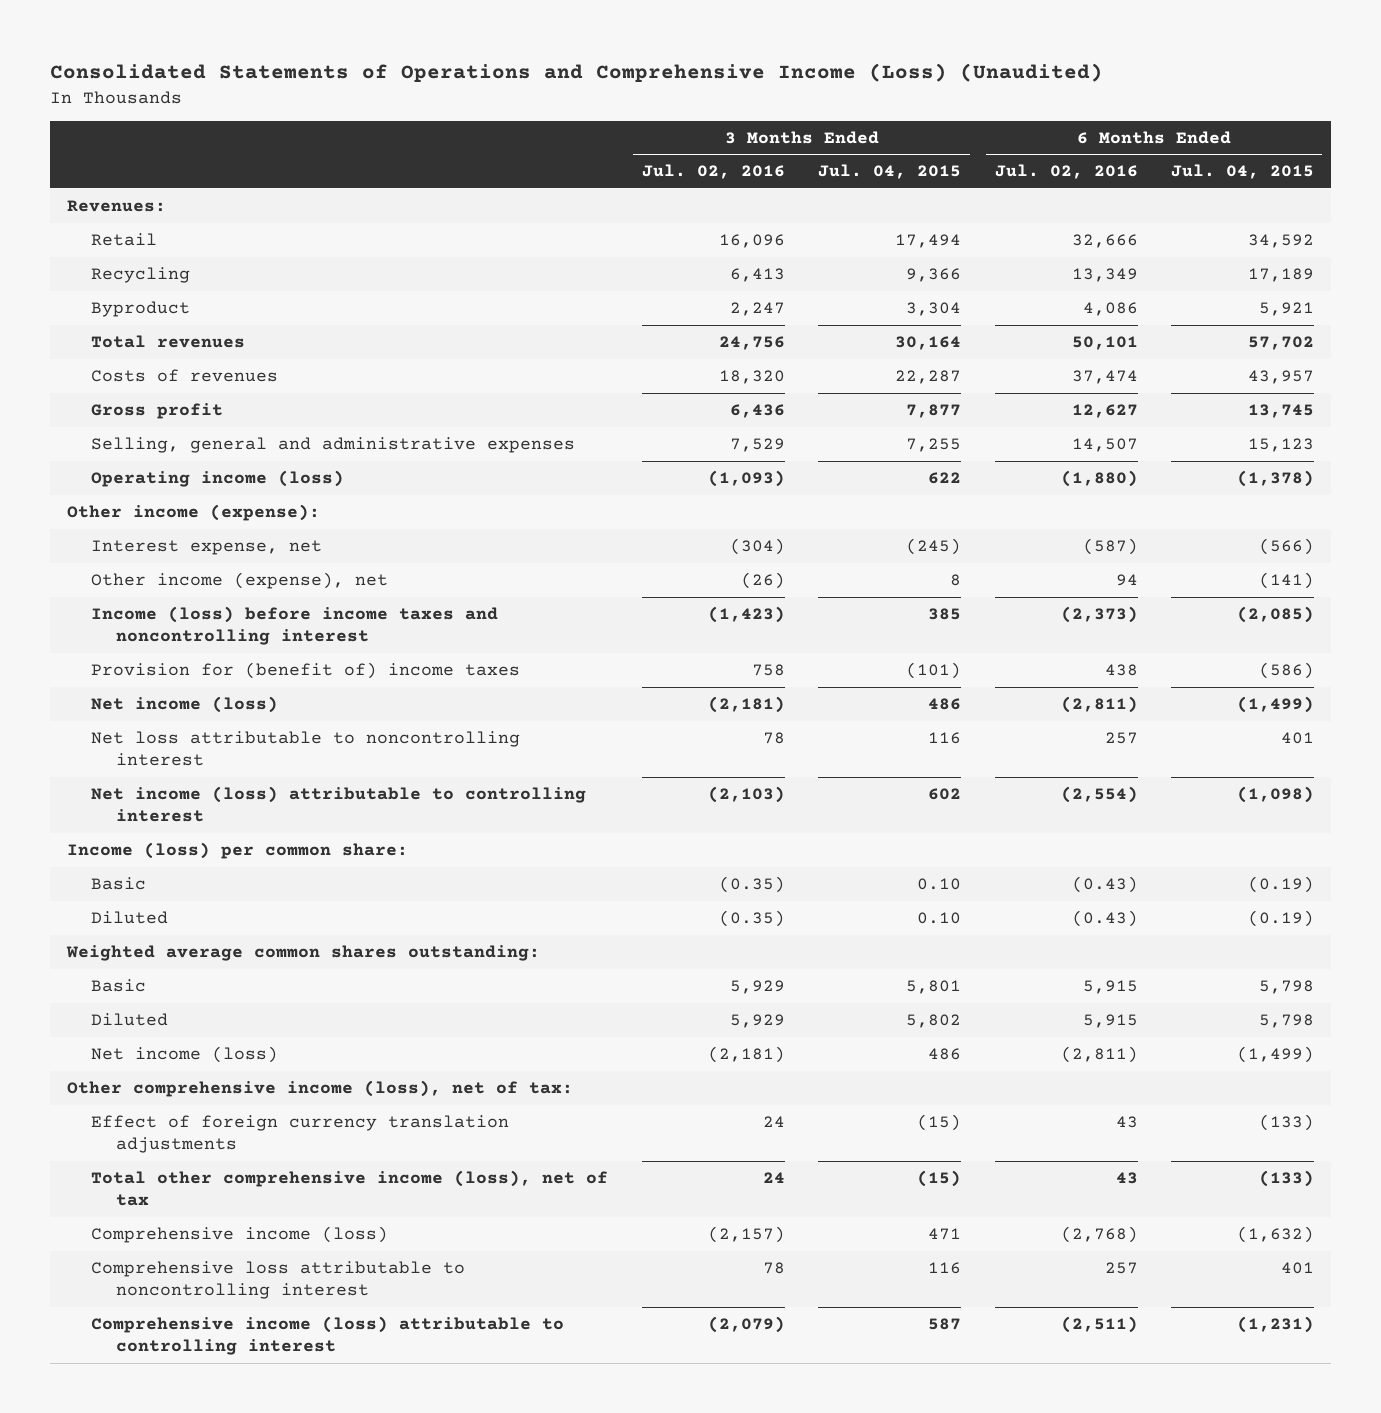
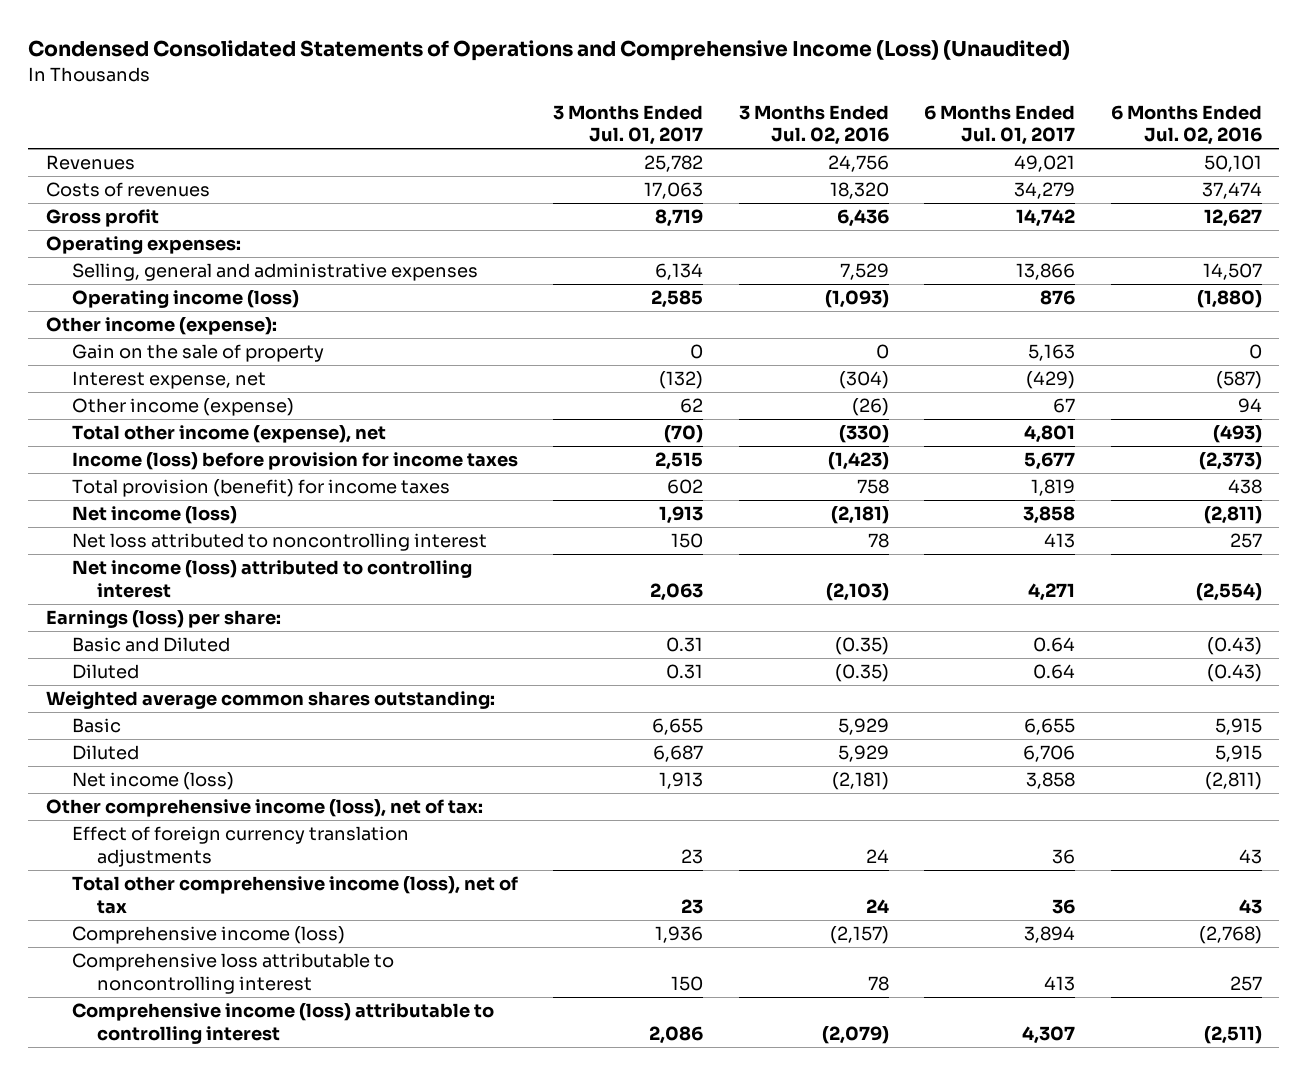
- Consolidated Statements of Operations and Comprehensive Income (Loss) (Unaudited)
+ Condensed Consolidated Statements of Operations and Comprehensive Income (Loss) (Unaudited)
- | 3 Months Ended Jul. 02, 2016 | 3 Months Ended Jul. 04, 2015 | 6 Months Ended Jul. 02, 2016 | 6 Months Ended Jul. 04, 2015
+ | 3 Months Ended Jul. 01, 2017 | 3 Months Ended Jul. 02, 2016 | 6 Months Ended Jul. 01, 2017 | 6 Months Ended Jul. 02, 2016
- Revenues:
- Retail | 16,096 | 17,494 | 32,666 | 34,592
- Recycling | 6,413 | 9,366 | 13,349 | 17,189
- Byproduct | 2,247 | 3,304 | 4,086 | 5,921
- Total revenues | 24,756 | 30,164 | 50,101 | 57,702
+ Revenues | 25,782 | 24,756 | 49,021 | 50,101
+ Operating expenses:
+ Gain on the sale of property | 0 | 0 | 5,163 | 0
- Other income (expense), net | (26) | 8 | 94 | (141)
- Income (loss) before income taxes and noncontrolling interest | (1,423) | 385 | (2,373) | (2,085)
- Provision for (benefit of) income taxes | 758 | (101) | 438 | (586)
+ Other income (expense) | 62 | (26) | 67 | 94
+ Total other income (expense), net | (70) | (330) | 4,801 | (493)
+ Income (loss) before provision for income taxes | 2,515 | (1,423) | 5,677 | (2,373)
+ Total provision (benefit) for income taxes | 602 | 758 | 1,819 | 438
- Net loss attributable to noncontrolling interest | 78 | 116 | 257 | 401
- Net income (loss) attributable to controlling interest | (2,103) | 602 | (2,554) | (1,098)
- Income (loss) per common share:
- Basic | (0.35) | 0.10 | (0.43) | (0.19)
+ Net loss attributed to noncontrolling interest | 150 | 78 | 413 | 257
+ Net income (loss) attributed to controlling interest | 2,063 | (2,103) | 4,271 | (2,554)
+ Earnings (loss) per share:
+ Basic and Diluted | 0.31 | (0.35) | 0.64 | (0.43)

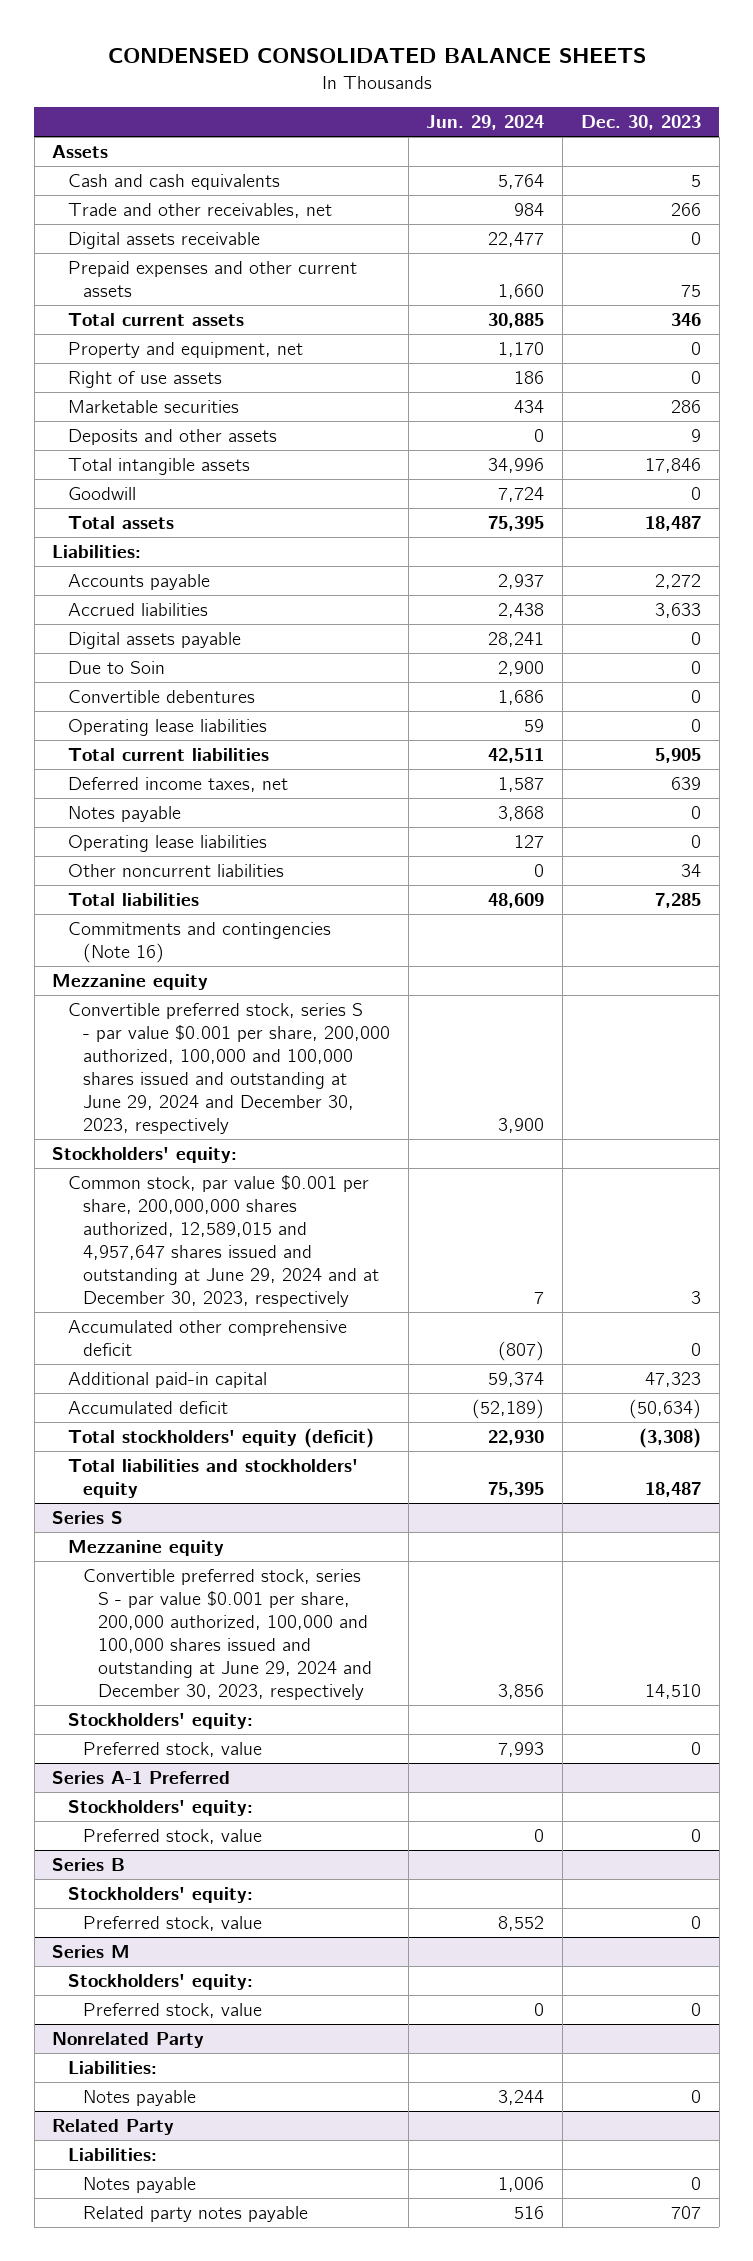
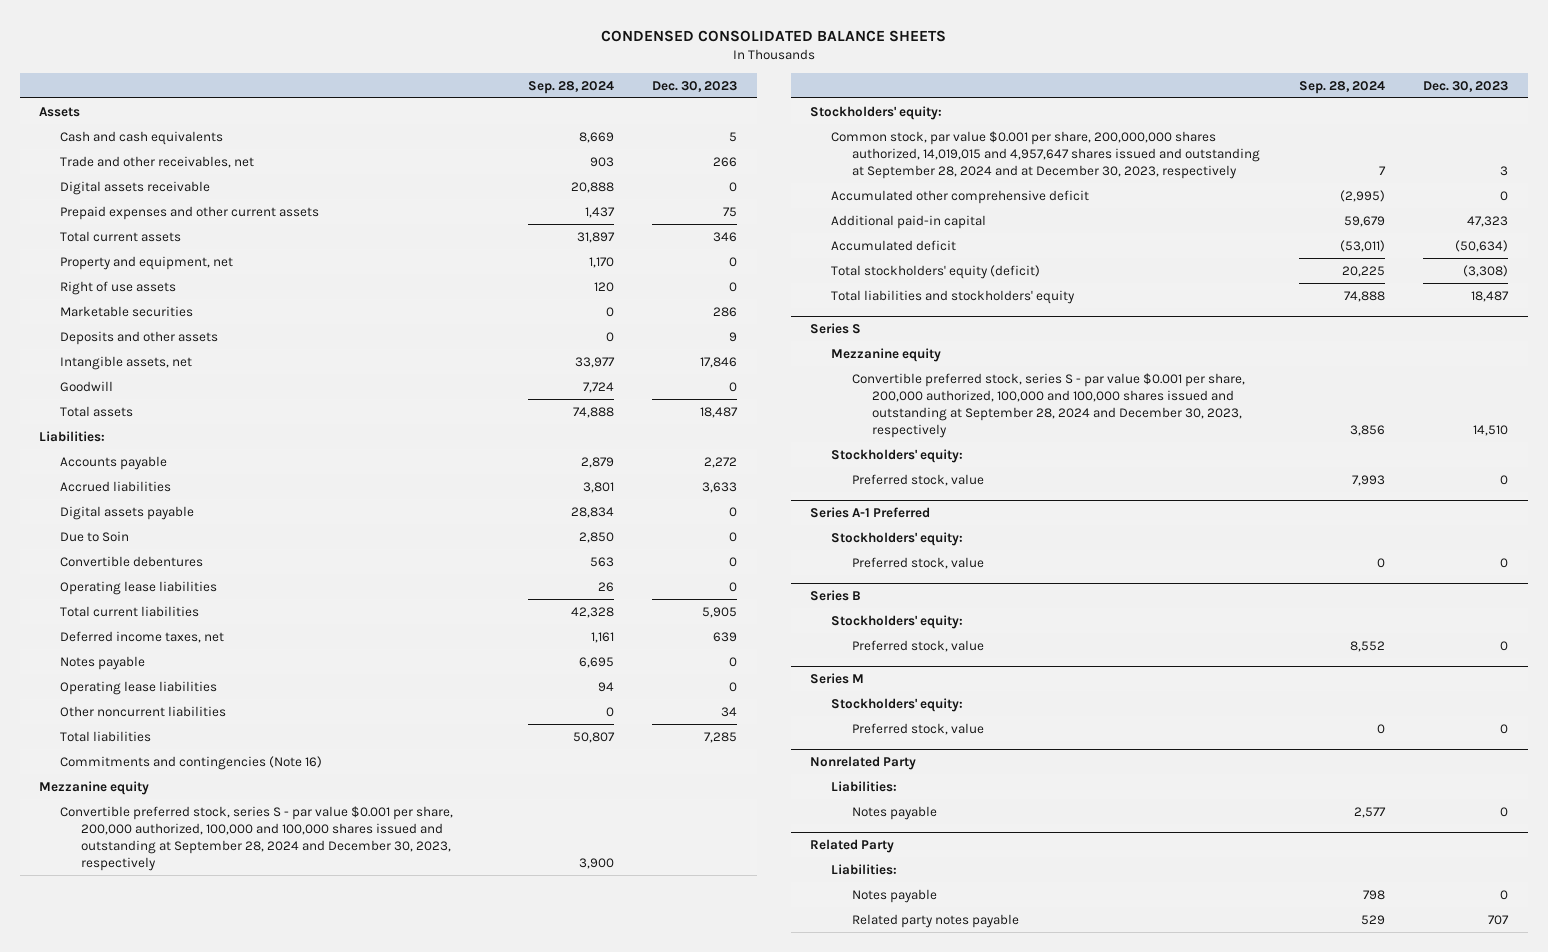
- | Jun. 29, 2024 | Dec. 30, 2023
+ | Sep. 28, 2024 | Dec. 30, 2023
- Total intangible assets | 34,996 | 17,846
+ Intangible assets, net | 33,977 | 17,846
- Convertible preferred stock, series S - par value $0.001 per share, 200,000 authorized, 100,000 and 100,000 shares issued and outstanding at June 29, 2024 and December 30, 2023, respectively | 3,900 |
+ Convertible preferred stock, series S - par value $0.001 per share, 200,000 authorized, 100,000 and 100,000 shares issued and outstanding at September 28, 2024 and December 30, 2023, respectively | 3,900 |
- Common stock, par value $0.001 per share, 200,000,000 shares authorized, 12,589,015 and 4,957,647 shares issued and outstanding at June 29, 2024 and at December 30, 2023, respectively | 7 | 3
+ Common stock, par value $0.001 per share, 200,000,000 shares authorized, 14,019,015 and 4,957,647 shares issued and outstanding at September 28, 2024 and at December 30, 2023, respectively | 7 | 3
@ Series S
- Convertible preferred stock, series S - par value $0.001 per share, 200,000 authorized, 100,000 and 100,000 shares issued and outstanding at June 29, 2024 and December 30, 2023, respectively | 3,856 | 14,510
+ Convertible preferred stock, series S - par value $0.001 per share, 200,000 authorized, 100,000 and 100,000 shares issued and outstanding at September 28, 2024 and December 30, 2023, respectively | 3,856 | 14,510

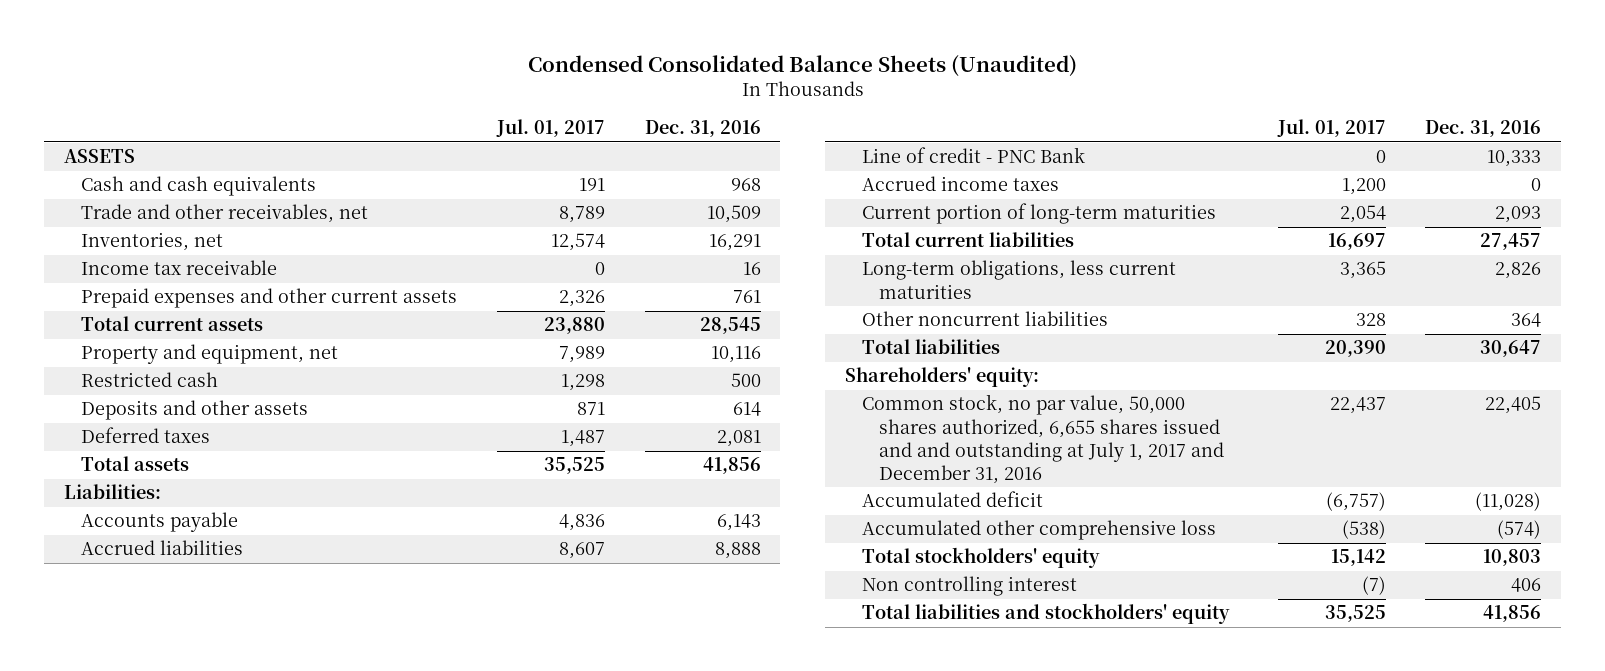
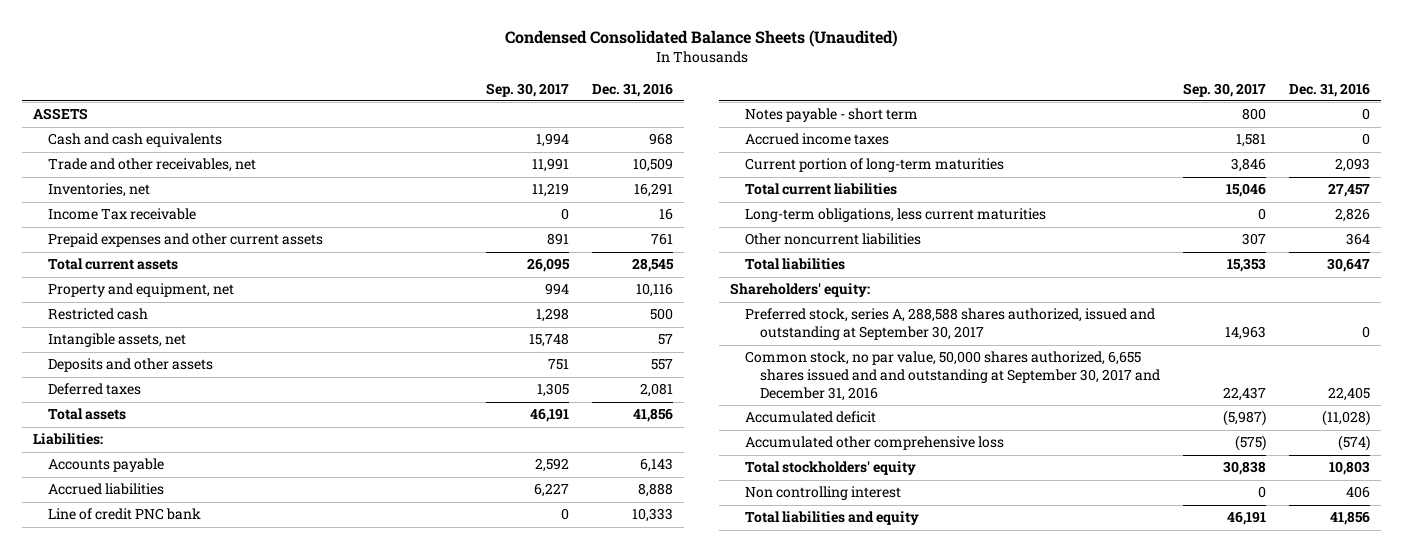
- | Jul. 01, 2017 | Dec. 31, 2016
+ | Sep. 30, 2017 | Dec. 31, 2016
- Income tax receivable | 0 | 16
+ Income Tax receivable | 0 | 16
- Deposits and other assets | 871 | 614
+ Intangible assets, net | 15,748 | 57
+ Deposits and other assets | 751 | 557
- Line of credit - PNC Bank | 0 | 10,333
+ Line of credit PNC bank | 0 | 10,333
+ Notes payable - short term | 800 | 0
- Common stock, no par value, 50,000 shares authorized, 6,655 shares issued and and outstanding at July 1, 2017 and December 31, 2016 | 22,437 | 22,405
+ Preferred stock, series A, 288,588 shares authorized, issued and outstanding at September 30, 2017 | 14,963 | 0
+ Common stock, no par value, 50,000 shares authorized, 6,655 shares issued and and outstanding at September 30, 2017 and December 31, 2016 | 22,437 | 22,405
- Total liabilities and stockholders' equity | 35,525 | 41,856
+ Total liabilities and equity | 46,191 | 41,856

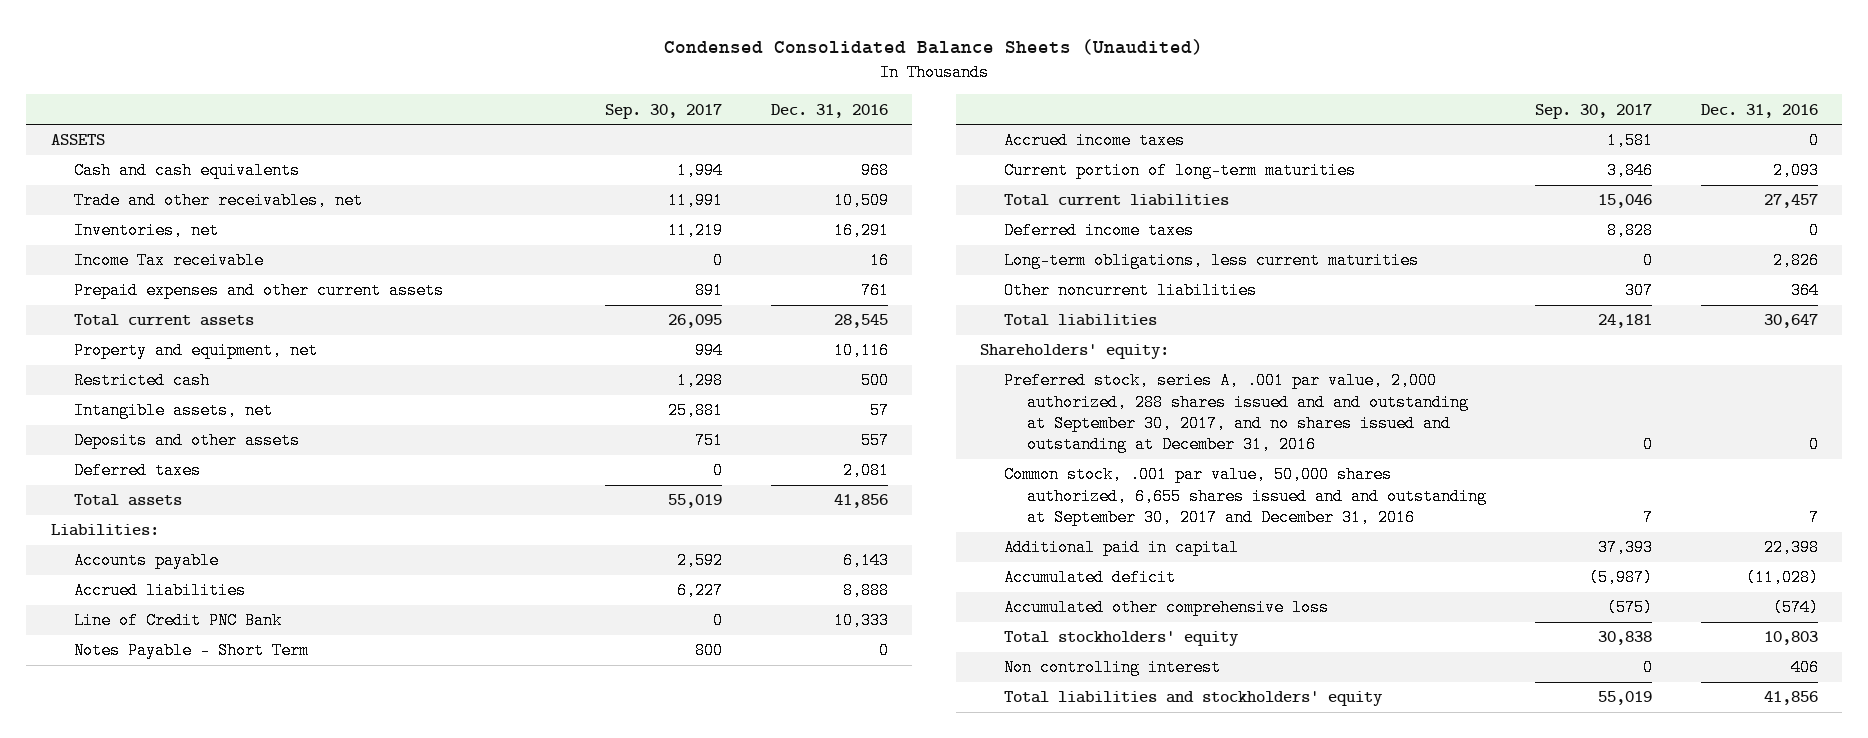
- Intangible assets, net | 15,748 | 57
+ Intangible assets, net | 25,881 | 57
- Deferred taxes | 1,305 | 2,081
- Total assets | 46,191 | 41,856
+ Deferred taxes | 0 | 2,081
+ Total assets | 55,019 | 41,856
- Line of credit PNC bank | 0 | 10,333
- Notes payable - short term | 800 | 0
+ Line of Credit PNC Bank | 0 | 10,333
+ Notes Payable - Short Term | 800 | 0
+ Deferred income taxes | 8,828 | 0
- Total liabilities | 15,353 | 30,647
+ Total liabilities | 24,181 | 30,647
- Preferred stock, series A, 288,588 shares authorized, issued and outstanding at September 30, 2017 | 14,963 | 0
- Common stock, no par value, 50,000 shares authorized, 6,655 shares issued and and outstanding at September 30, 2017 and December 31, 2016 | 22,437 | 22,405
+ Preferred stock, series A, .001 par value, 2,000 authorized, 288 shares issued and and outstanding at September 30, 2017, and no shares issued and outstanding at December 31, 2016 | 0 | 0
+ Common stock, .001 par value, 50,000 shares authorized, 6,655 shares issued and and outstanding at September 30, 2017 and December 31, 2016 | 7 | 7
+ Additional paid in capital | 37,393 | 22,398
- Total liabilities and equity | 46,191 | 41,856
+ Total liabilities and stockholders' equity | 55,019 | 41,856

